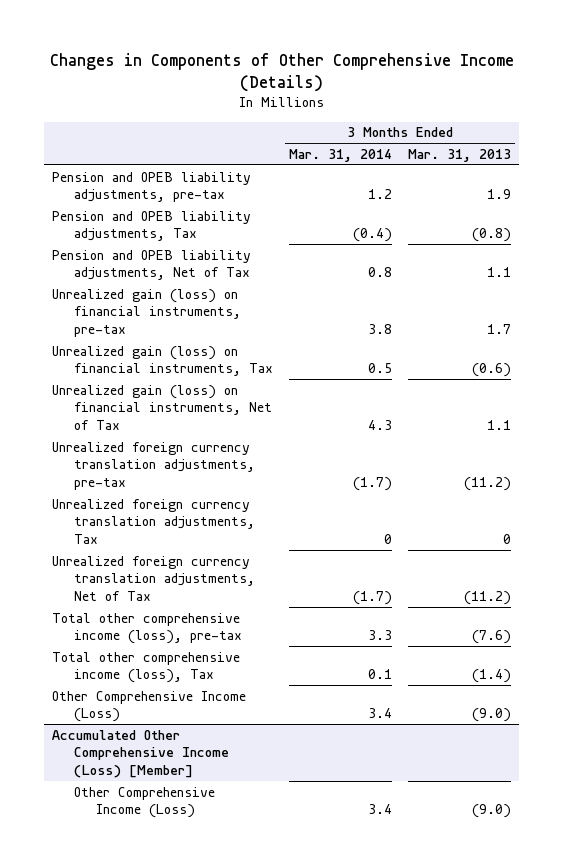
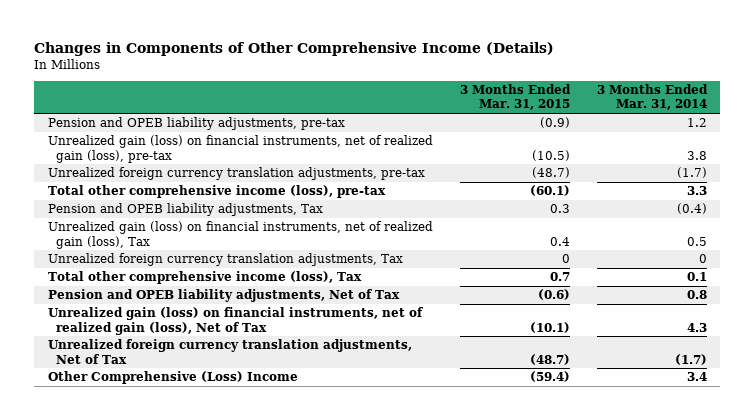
- | 3 Months Ended Mar. 31, 2014 | 3 Months Ended Mar. 31, 2013
+ | 3 Months Ended Mar. 31, 2015 | 3 Months Ended Mar. 31, 2014
- Unrealized gain (loss) on financial instruments, pre-tax | 3.8 | 1.7
- Unrealized gain (loss) on financial instruments, Tax | 0.5 | (0.6)
- Unrealized gain (loss) on financial instruments, Net of Tax | 4.3 | 1.1
+ Unrealized gain (loss) on financial instruments, net of realized gain (loss), pre-tax | (10.5) | 3.8
moved down: Pension and OPEB liability adjustments, Tax | 0.3 | (0.4)
+ Unrealized gain (loss) on financial instruments, net of realized gain (loss), Tax | 0.4 | 0.5
moved down: Unrealized foreign currency translation adjustments, Tax | 0 | 0
- Other Comprehensive Income (Loss) | 3.4 | (9.0)
- Accumulated Other Comprehensive Income (Loss) [Member]
- Other Comprehensive Income (Loss) | 3.4 | (9.0)
moved down: Pension and OPEB liability adjustments, Net of Tax | (0.6) | 0.8
+ Unrealized gain (loss) on financial instruments, net of realized gain (loss), Net of Tax | (10.1) | 4.3
moved down: Unrealized foreign currency translation adjustments, Net of Tax | (48.7) | (1.7)
+ Other Comprehensive (Loss) Income | (59.4) | 3.4

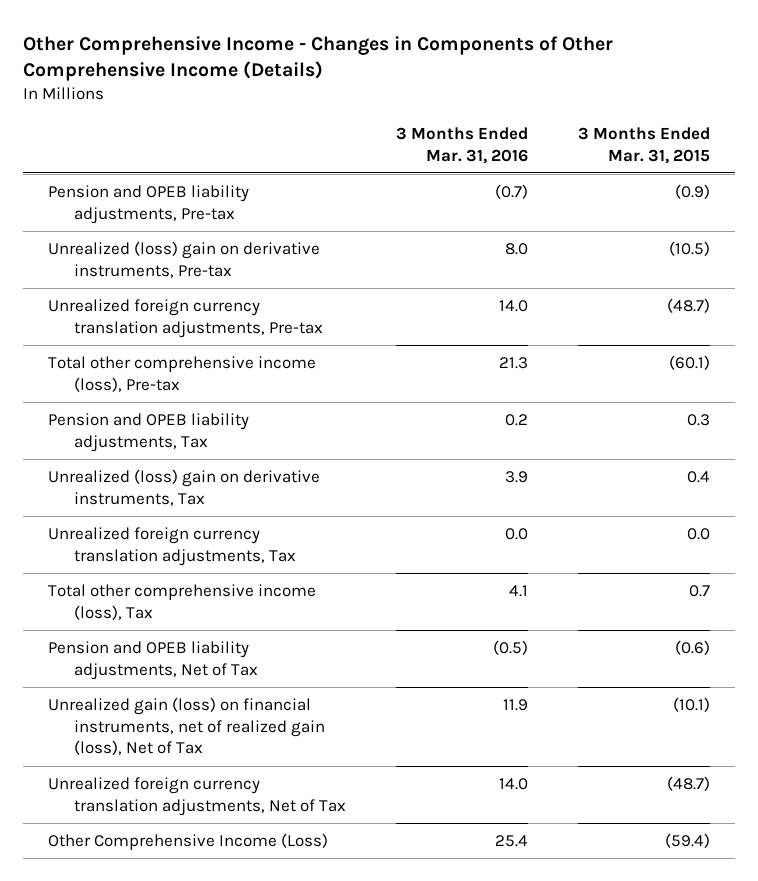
- Changes in Components of Other Comprehensive Income (Details)
+ Other Comprehensive Income - Changes in Components of Other Comprehensive Income (Details)
- | 3 Months Ended Mar. 31, 2015 | 3 Months Ended Mar. 31, 2014
+ | 3 Months Ended Mar. 31, 2016 | 3 Months Ended Mar. 31, 2015
- Pension and OPEB liability adjustments, pre-tax | (0.9) | 1.2
- Unrealized gain (loss) on financial instruments, net of realized gain (loss), pre-tax | (10.5) | 3.8
- Unrealized foreign currency translation adjustments, pre-tax | (48.7) | (1.7)
- Total other comprehensive income (loss), pre-tax | (60.1) | 3.3
+ Pension and OPEB liability adjustments, Pre-tax | (0.7) | (0.9)
+ Unrealized (loss) gain on derivative instruments, Pre-tax | 8.0 | (10.5)
+ Unrealized foreign currency translation adjustments, Pre-tax | 14.0 | (48.7)
+ Total other comprehensive income (loss), Pre-tax | 21.3 | (60.1)
- Unrealized gain (loss) on financial instruments, net of realized gain (loss), Tax | 0.4 | 0.5
- Unrealized foreign currency translation adjustments, Tax | 0 | 0
+ Unrealized (loss) gain on derivative instruments, Tax | 3.9 | 0.4
+ Unrealized foreign currency translation adjustments, Tax | 0.0 | 0.0
- Other Comprehensive (Loss) Income | (59.4) | 3.4
+ Other Comprehensive Income (Loss) | 25.4 | (59.4)

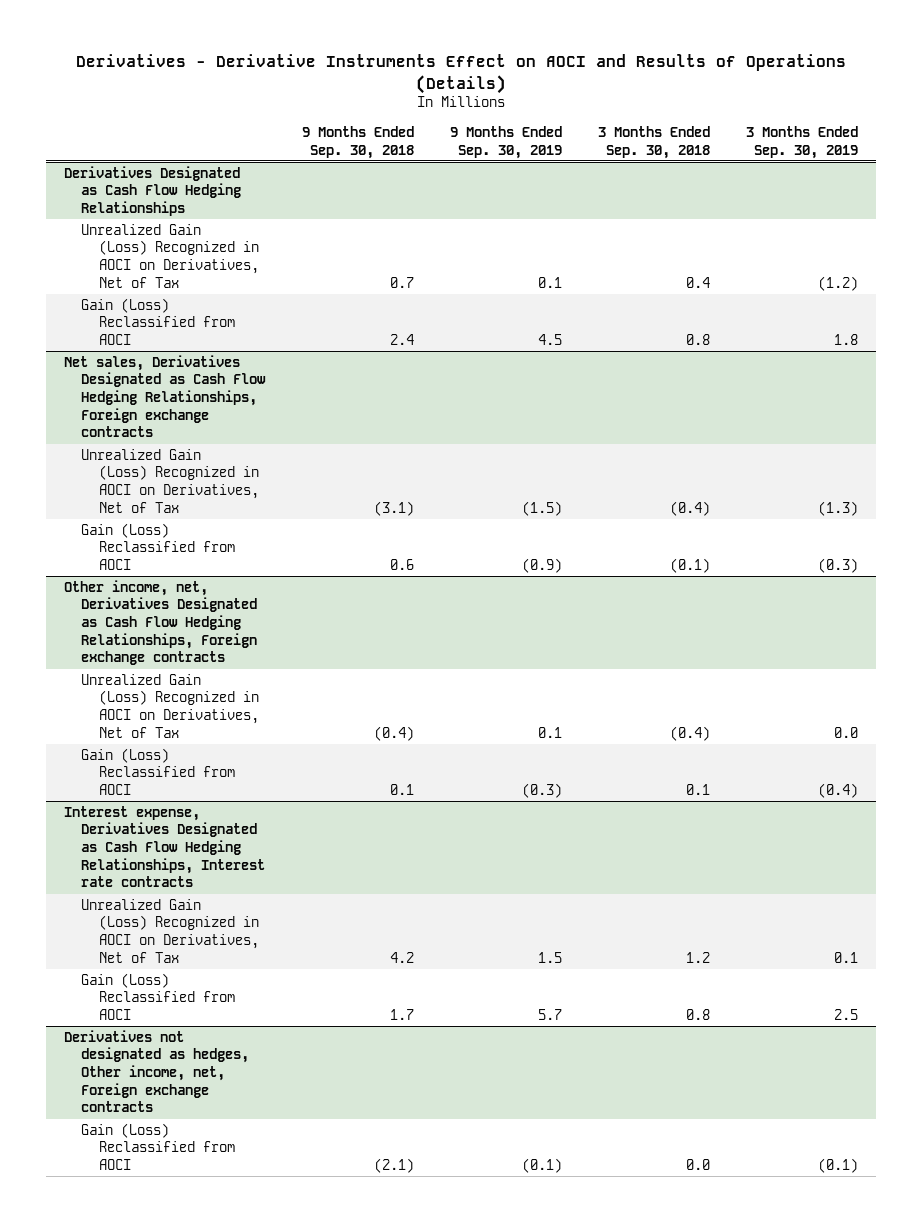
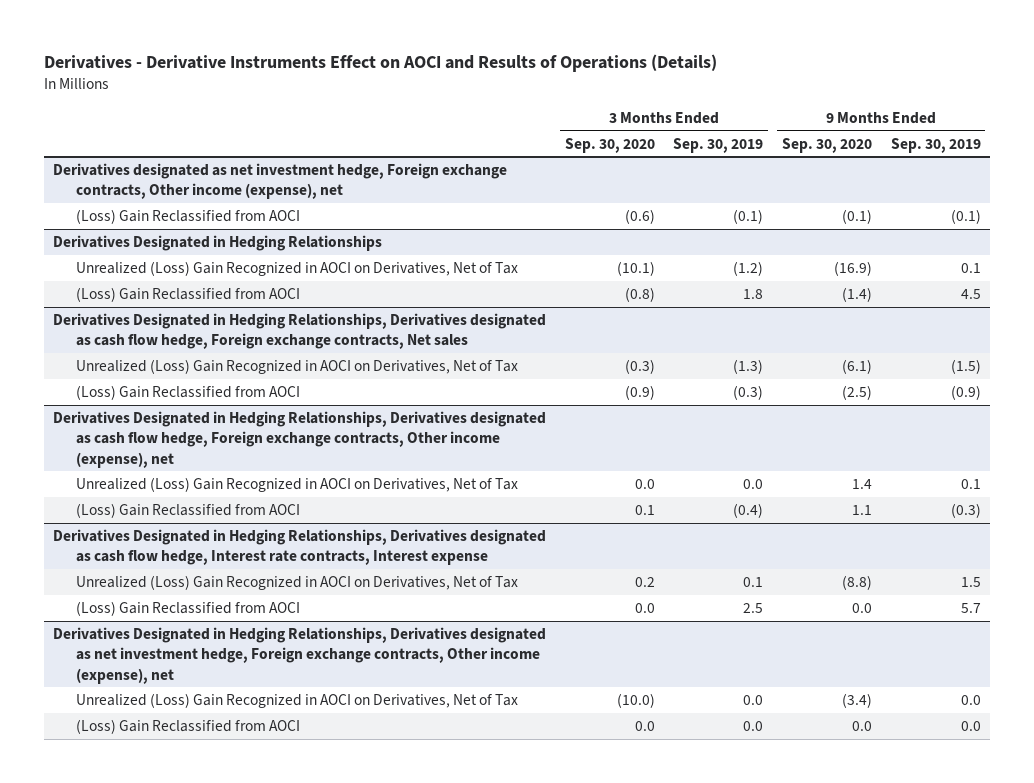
- | 9 Months Ended Sep. 30, 2018 | 9 Months Ended Sep. 30, 2019 | 3 Months Ended Sep. 30, 2018 | 3 Months Ended Sep. 30, 2019
+ | 3 Months Ended Sep. 30, 2020 | 3 Months Ended Sep. 30, 2019 | 9 Months Ended Sep. 30, 2020 | 9 Months Ended Sep. 30, 2019
- Derivatives Designated as Cash Flow Hedging Relationships
- Unrealized Gain (Loss) Recognized in AOCI on Derivatives, Net of Tax | 0.7 | 0.1 | 0.4 | (1.2)
- Gain (Loss) Reclassified from AOCI | 2.4 | 4.5 | 0.8 | 1.8
- Net sales, Derivatives Designated as Cash Flow Hedging Relationships, Foreign exchange contracts
- Unrealized Gain (Loss) Recognized in AOCI on Derivatives, Net of Tax | (3.1) | (1.5) | (0.4) | (1.3)
- Gain (Loss) Reclassified from AOCI | 0.6 | (0.9) | (0.1) | (0.3)
- Other income, net, Derivatives Designated as Cash Flow Hedging Relationships, Foreign exchange contracts
- Unrealized Gain (Loss) Recognized in AOCI on Derivatives, Net of Tax | (0.4) | 0.1 | (0.4) | 0.0
- Gain (Loss) Reclassified from AOCI | 0.1 | (0.3) | 0.1 | (0.4)
- Interest expense, Derivatives Designated as Cash Flow Hedging Relationships, Interest rate contracts
- Unrealized Gain (Loss) Recognized in AOCI on Derivatives, Net of Tax | 4.2 | 1.5 | 1.2 | 0.1
- Gain (Loss) Reclassified from AOCI | 1.7 | 5.7 | 0.8 | 2.5
- Derivatives not designated as hedges, Other income, net, Foreign exchange contracts
- Gain (Loss) Reclassified from AOCI | (2.1) | (0.1) | 0.0 | (0.1)
+ Derivatives designated as net investment hedge, Foreign exchange contracts, Other income (expense), net
+ (Loss) Gain Reclassified from AOCI | (0.6) | (0.1) | (0.1) | (0.1)
+ Derivatives Designated in Hedging Relationships
+ Unrealized (Loss) Gain Recognized in AOCI on Derivatives, Net of Tax | (10.1) | (1.2) | (16.9) | 0.1
+ (Loss) Gain Reclassified from AOCI | (0.8) | 1.8 | (1.4) | 4.5
+ Derivatives Designated in Hedging Relationships, Derivatives designated as cash flow hedge, Foreign exchange contracts, Net sales
+ Unrealized (Loss) Gain Recognized in AOCI on Derivatives, Net of Tax | (0.3) | (1.3) | (6.1) | (1.5)
+ (Loss) Gain Reclassified from AOCI | (0.9) | (0.3) | (2.5) | (0.9)
+ Derivatives Designated in Hedging Relationships, Derivatives designated as cash flow hedge, Foreign exchange contracts, Other income (expense), net
+ Unrealized (Loss) Gain Recognized in AOCI on Derivatives, Net of Tax | 0.0 | 0.0 | 1.4 | 0.1
+ (Loss) Gain Reclassified from AOCI | 0.1 | (0.4) | 1.1 | (0.3)
+ Derivatives Designated in Hedging Relationships, Derivatives designated as cash flow hedge, Interest rate contracts, Interest expense
+ Unrealized (Loss) Gain Recognized in AOCI on Derivatives, Net of Tax | 0.2 | 0.1 | (8.8) | 1.5
+ (Loss) Gain Reclassified from AOCI | 0.0 | 2.5 | 0.0 | 5.7
+ Derivatives Designated in Hedging Relationships, Derivatives designated as net investment hedge, Foreign exchange contracts, Other income (expense), net
+ Unrealized (Loss) Gain Recognized in AOCI on Derivatives, Net of Tax | (10.0) | 0.0 | (3.4) | 0.0
+ (Loss) Gain Reclassified from AOCI | 0.0 | 0.0 | 0.0 | 0.0

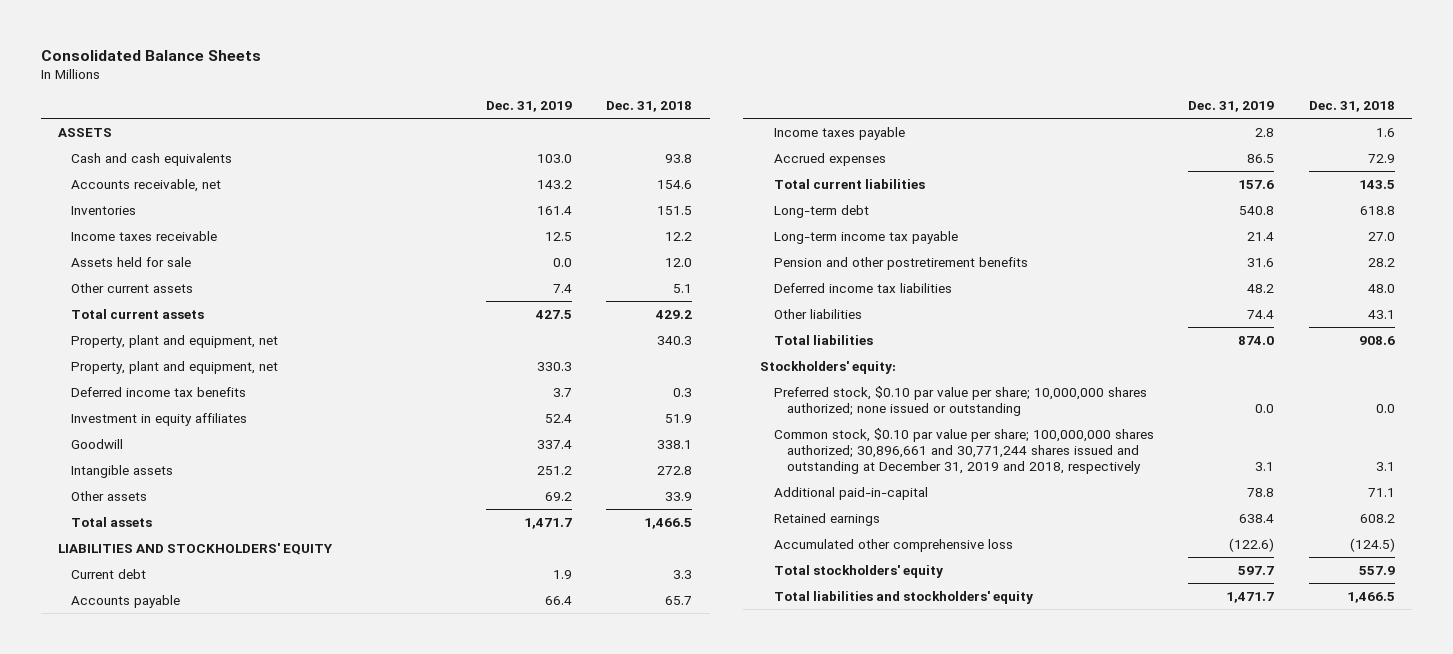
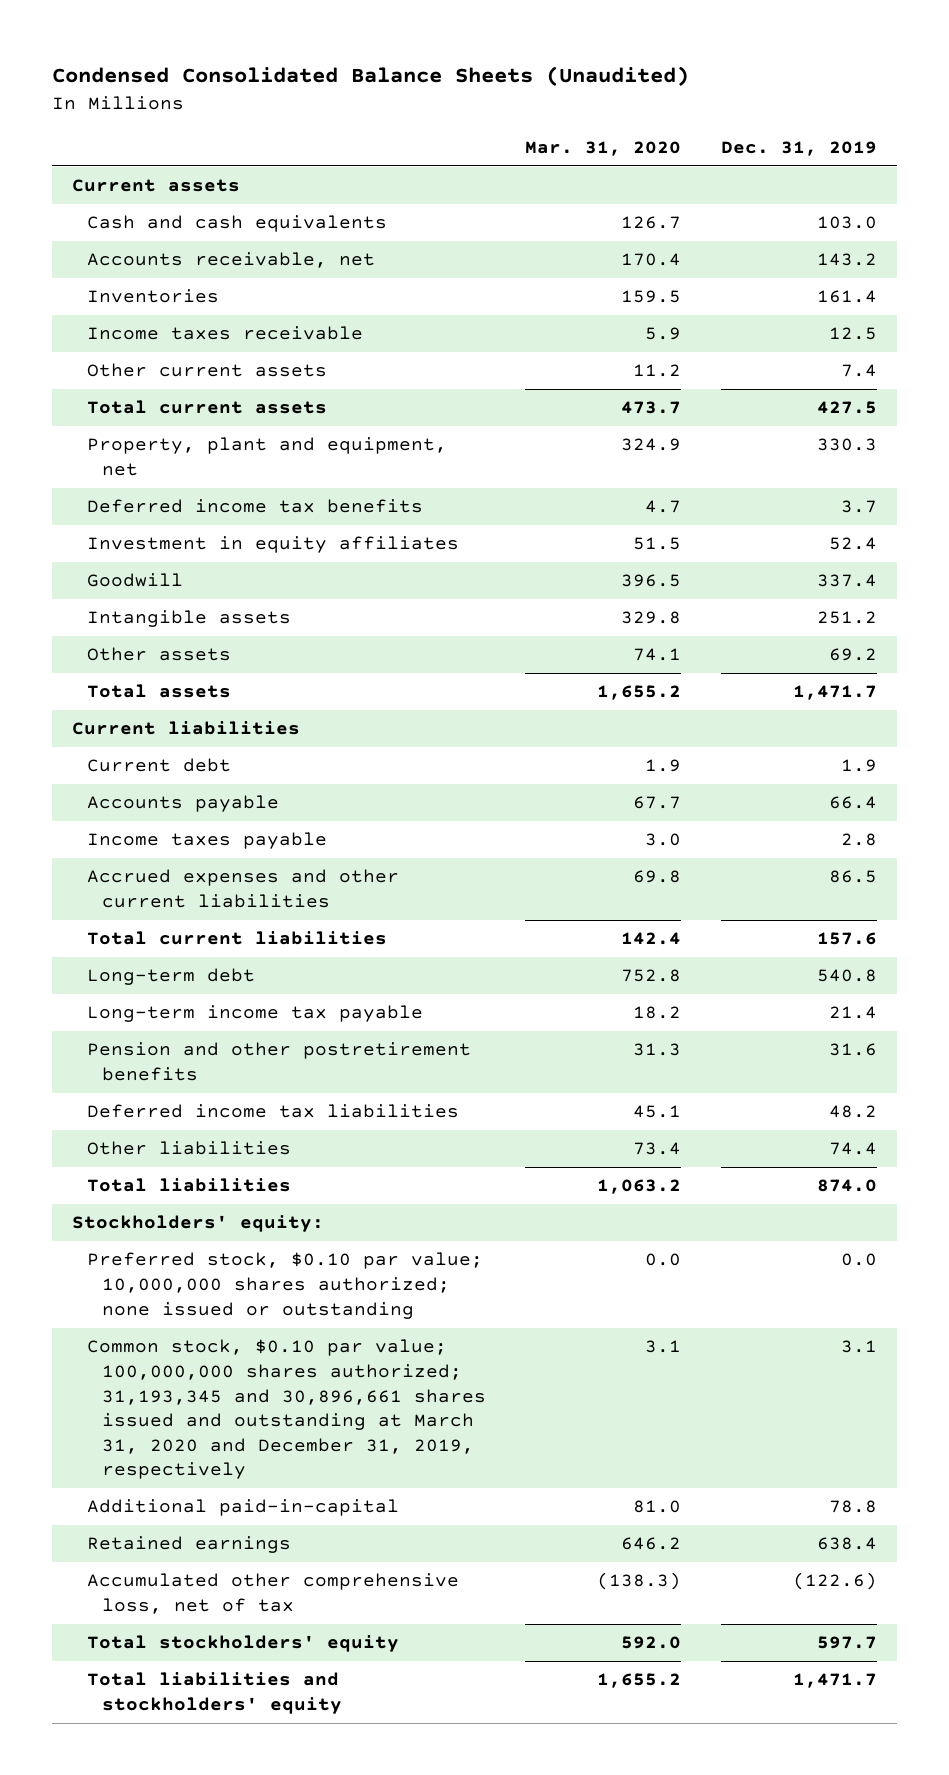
- Consolidated Balance Sheets
+ Condensed Consolidated Balance Sheets (Unaudited)
- | Dec. 31, 2019 | Dec. 31, 2018
+ | Mar. 31, 2020 | Dec. 31, 2019
- ASSETS
+ Current assets
- Assets held for sale | 0.0 | 12.0
- Property, plant and equipment, net | | 340.3
- LIABILITIES AND STOCKHOLDERS' EQUITY
+ Current liabilities
- Accrued expenses | 86.5 | 72.9
+ Accrued expenses and other current liabilities | 69.8 | 86.5
- Preferred stock, $0.10 par value per share; 10,000,000 shares authorized; none issued or outstanding | 0.0 | 0.0
- Common stock, $0.10 par value per share; 100,000,000 shares authorized; 30,896,661 and 30,771,244 shares issued and outstanding at December 31, 2019 and 2018, respectively | 3.1 | 3.1
+ Preferred stock, $0.10 par value; 10,000,000 shares authorized; none issued or outstanding | 0.0 | 0.0
+ Common stock, $0.10 par value; 100,000,000 shares authorized; 31,193,345 and 30,896,661 shares issued and outstanding at March 31, 2020 and December 31, 2019, respectively | 3.1 | 3.1
- Accumulated other comprehensive loss | (122.6) | (124.5)
+ Accumulated other comprehensive loss, net of tax | (138.3) | (122.6)

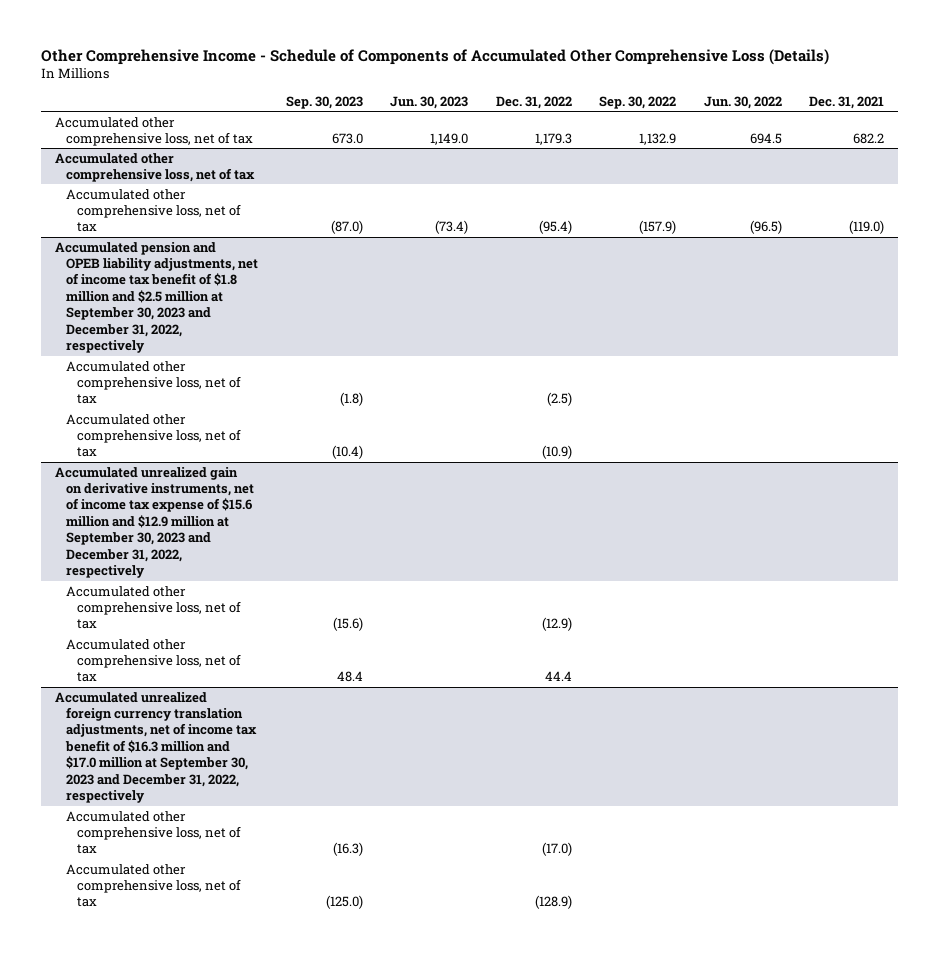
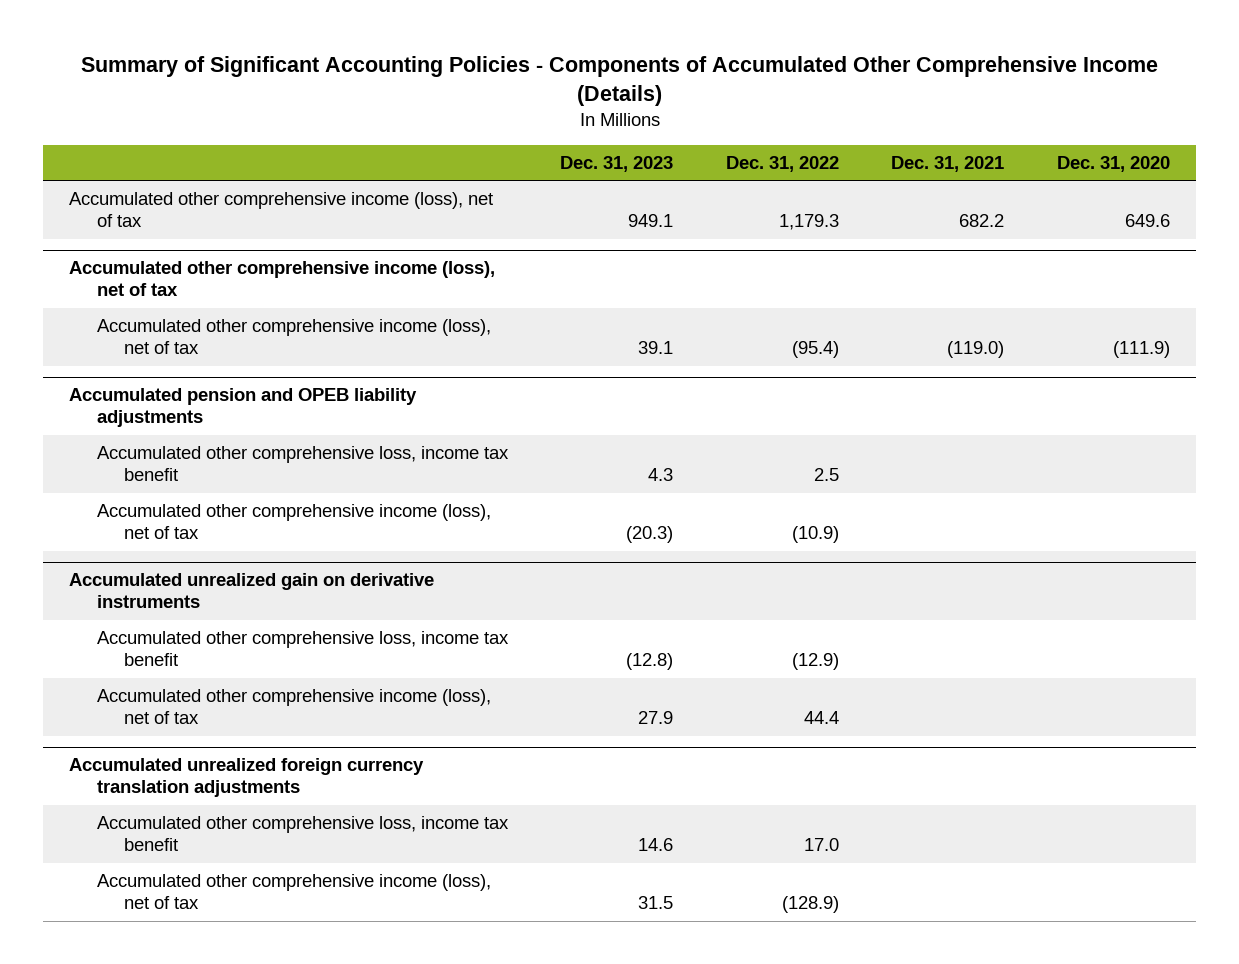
- Other Comprehensive Income - Schedule of Components of Accumulated Other Comprehensive Loss (Details)
+ Summary of Significant Accounting Policies - Components of Accumulated Other Comprehensive Income (Details)
- | Sep. 30, 2023 | Jun. 30, 2023 | Dec. 31, 2022 | Sep. 30, 2022 | Jun. 30, 2022 | Dec. 31, 2021
+ | Dec. 31, 2023 | Dec. 31, 2022 | Dec. 31, 2021 | Dec. 31, 2020
- Accumulated other comprehensive loss, net of tax | 673.0 | 1,149.0 | 1,179.3 | 1,132.9 | 694.5 | 682.2
- Accumulated other comprehensive loss, net of tax
- Accumulated other comprehensive loss, net of tax | (87.0) | (73.4) | (95.4) | (157.9) | (96.5) | (119.0)
- Accumulated pension and OPEB liability adjustments, net of income tax benefit of $1.8 million and $2.5 million at September 30, 2023 and December 31, 2022, respectively
- Accumulated other comprehensive loss, net of tax | (1.8) | | (2.5) | | |
- Accumulated other comprehensive loss, net of tax | (10.4) | | (10.9) | | |
- Accumulated unrealized gain on derivative instruments, net of income tax expense of $15.6 million and $12.9 million at September 30, 2023 and December 31, 2022, respectively
- Accumulated other comprehensive loss, net of tax | (15.6) | | (12.9) | | |
- Accumulated other comprehensive loss, net of tax | 48.4 | | 44.4 | | |
- Accumulated unrealized foreign currency translation adjustments, net of income tax benefit of $16.3 million and $17.0 million at September 30, 2023 and December 31, 2022, respectively
- Accumulated other comprehensive loss, net of tax | (16.3) | | (17.0) | | |
- Accumulated other comprehensive loss, net of tax | (125.0) | | (128.9) | | |
+ Accumulated other comprehensive income (loss), net of tax | 949.1 | 1,179.3 | 682.2 | 649.6
+ Accumulated other comprehensive income (loss), net of tax
+ Accumulated other comprehensive income (loss), net of tax | 39.1 | (95.4) | (119.0) | (111.9)
+ Accumulated pension and OPEB liability adjustments
+ Accumulated other comprehensive loss, income tax benefit | 4.3 | 2.5 | |
+ Accumulated other comprehensive income (loss), net of tax | (20.3) | (10.9) | |
+ Accumulated unrealized gain on derivative instruments
+ Accumulated other comprehensive loss, income tax benefit | (12.8) | (12.9) | |
+ Accumulated other comprehensive income (loss), net of tax | 27.9 | 44.4 | |
+ Accumulated unrealized foreign currency translation adjustments
+ Accumulated other comprehensive loss, income tax benefit | 14.6 | 17.0 | |
+ Accumulated other comprehensive income (loss), net of tax | 31.5 | (128.9) | |

